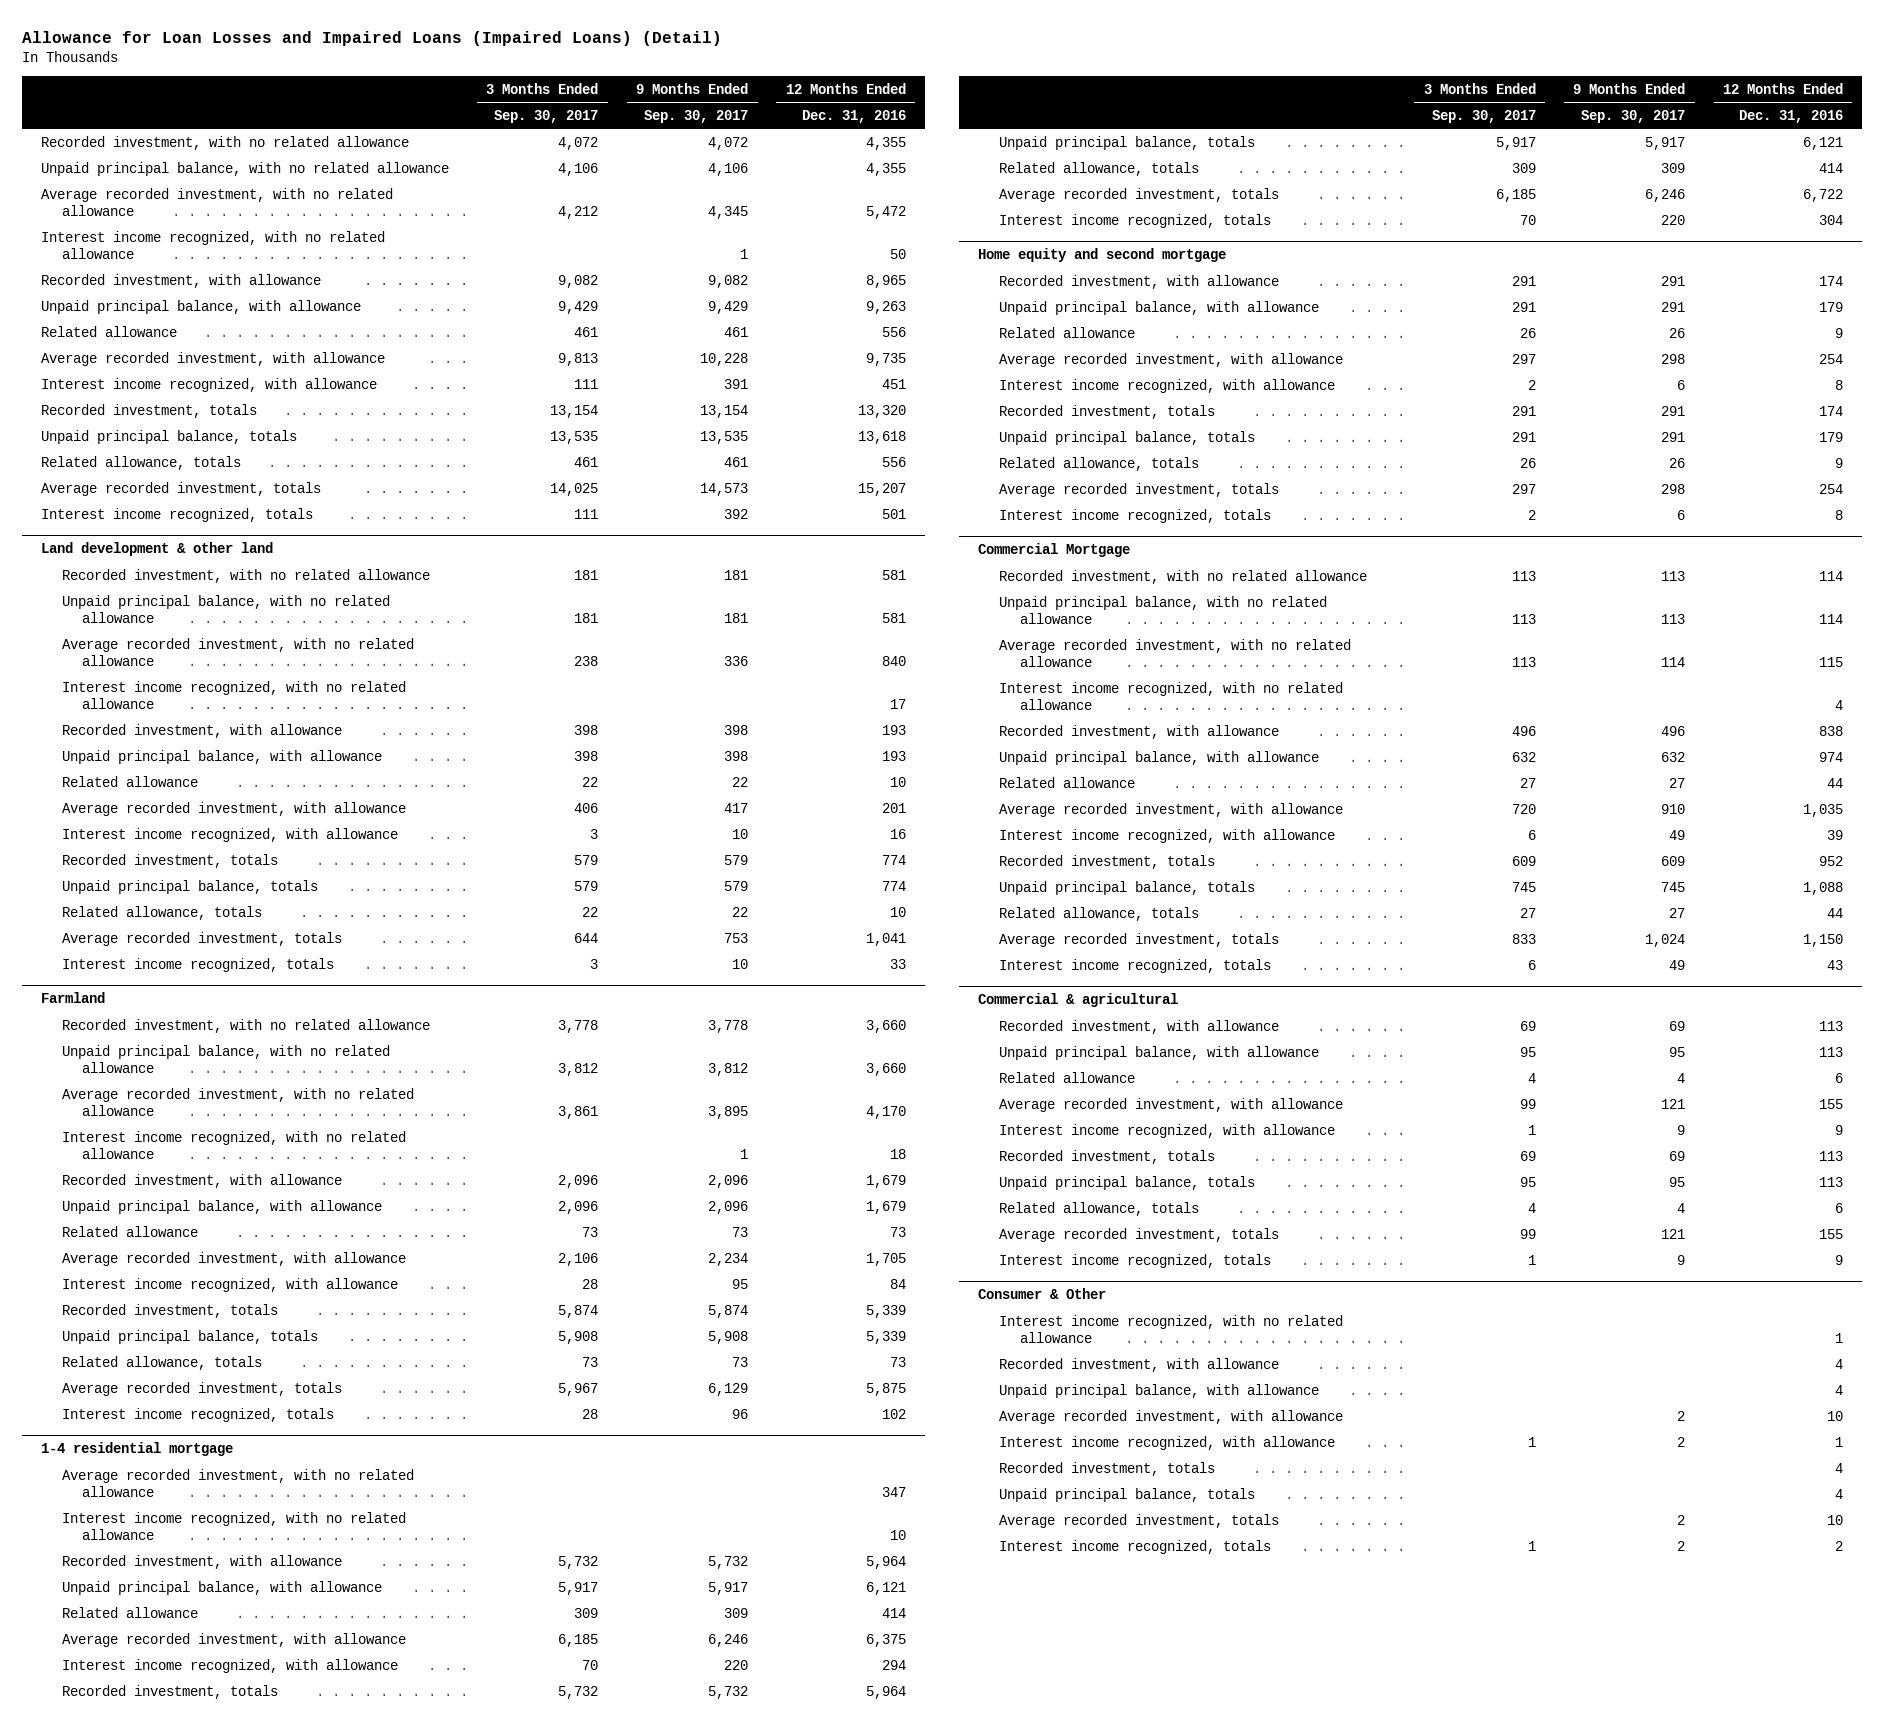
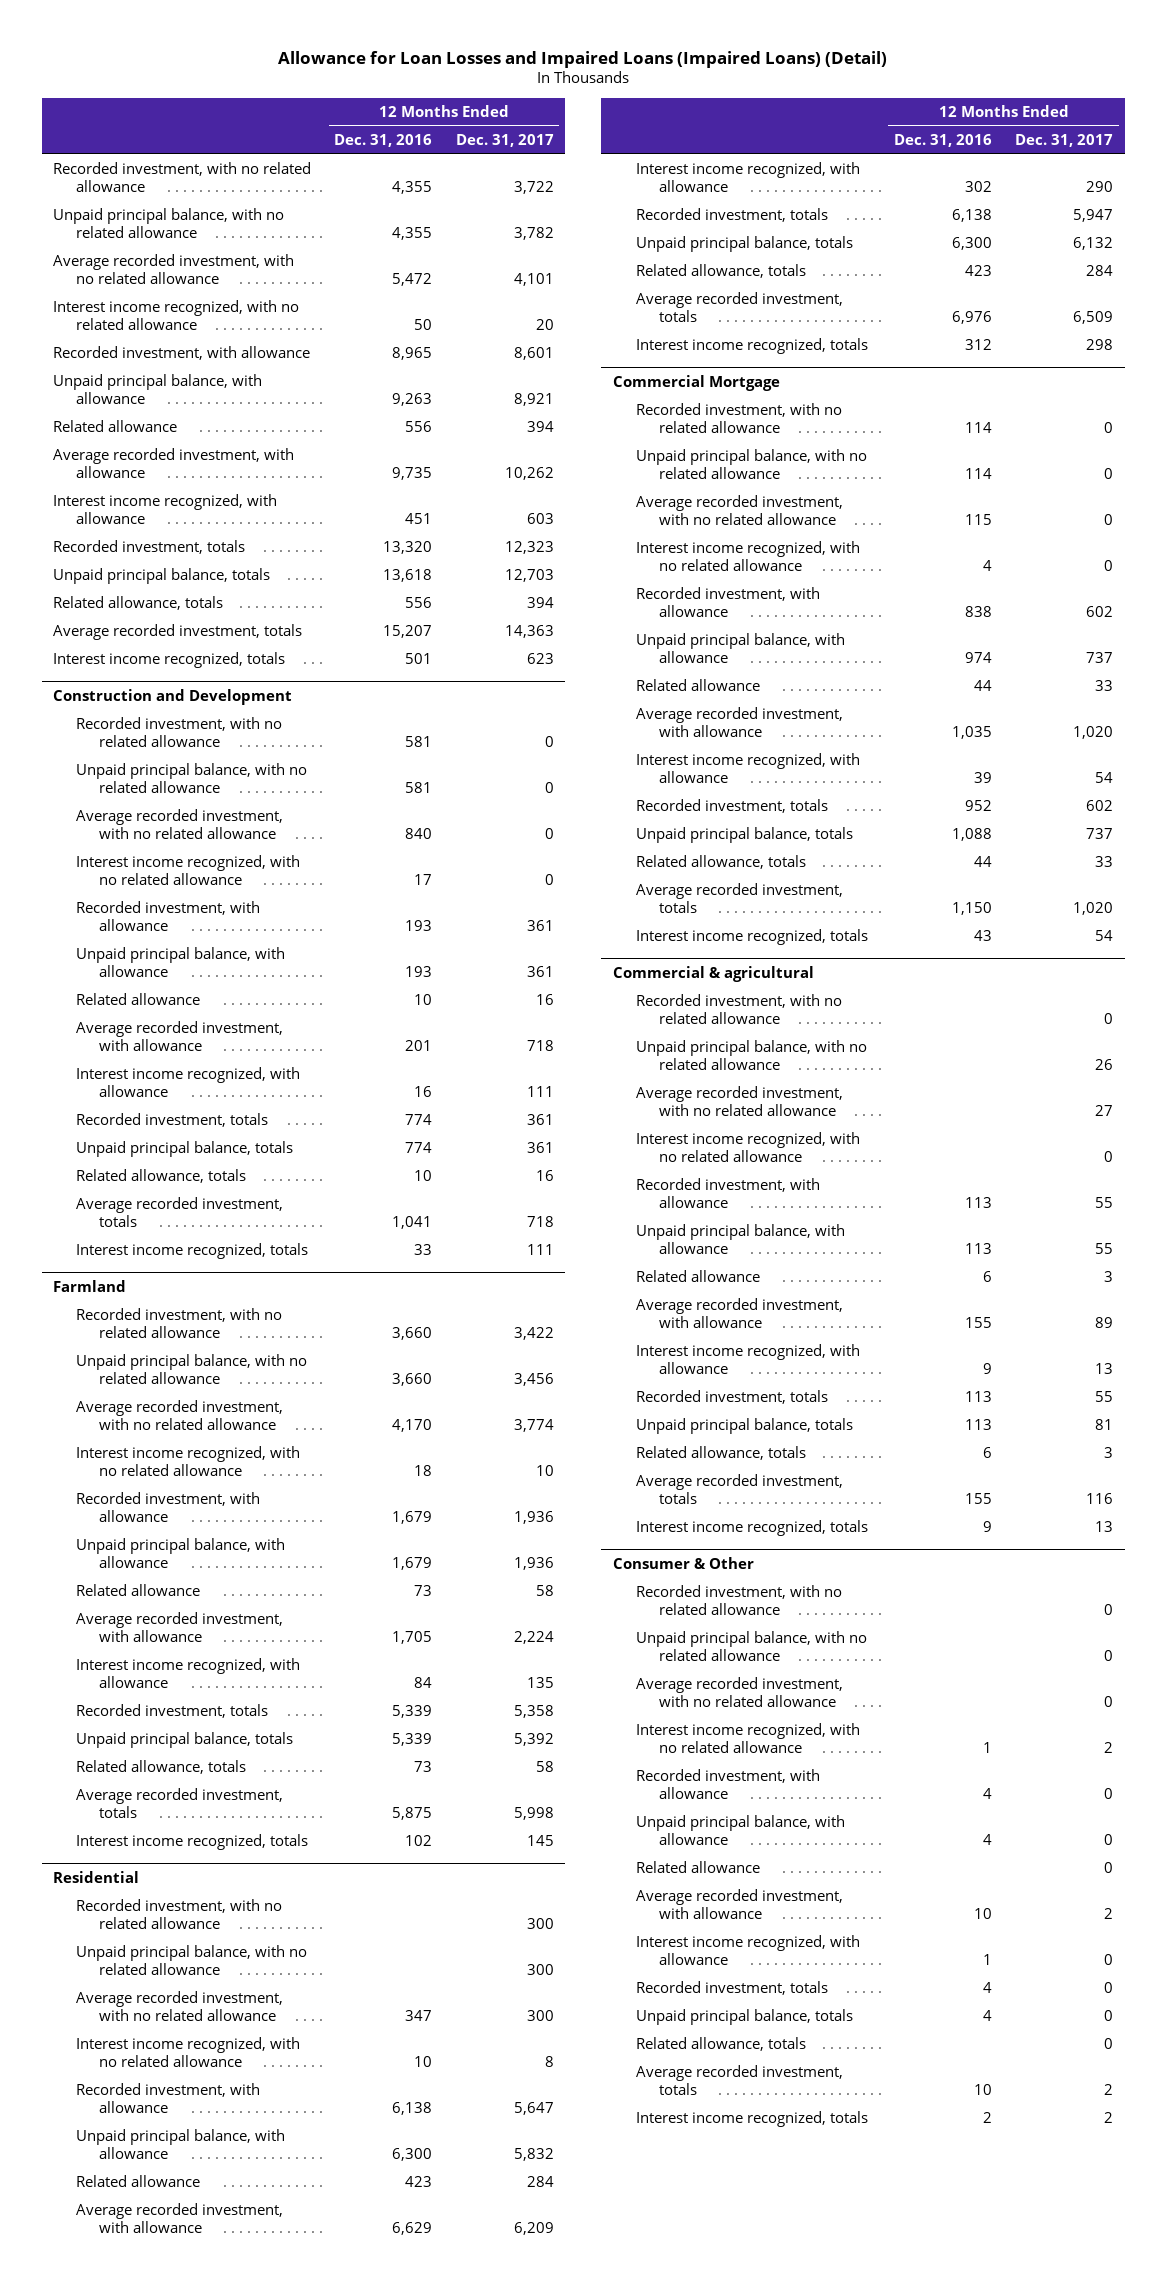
- | 3 Months Ended Sep. 30, 2017 | 9 Months Ended Sep. 30, 2017 | 12 Months Ended Dec. 31, 2016
+ | 12 Months Ended Dec. 31, 2016 | 12 Months Ended Dec. 31, 2017
- Land development & other land
+ Construction and Development
- 1-4 residential mortgage
+ Residential
+ Recorded investment, with no related allowance | | 300
+ Unpaid principal balance, with no related allowance | | 300
- Recorded investment, with allowance | 5,732 | 5,732 | 5,964
- Unpaid principal balance, with allowance | 5,917 | 5,917 | 6,121
- Related allowance | 309 | 309 | 414
- Average recorded investment, with allowance | 6,185 | 6,246 | 6,375
- Interest income recognized, with allowance | 70 | 220 | 294
- Recorded investment, totals | 5,732 | 5,732 | 5,964
- Unpaid principal balance, totals | 5,917 | 5,917 | 6,121
- Related allowance, totals | 309 | 309 | 414
- Average recorded investment, totals | 6,185 | 6,246 | 6,722
- Interest income recognized, totals | 70 | 220 | 304
- Home equity and second mortgage
- Recorded investment, with allowance | 291 | 291 | 174
- Unpaid principal balance, with allowance | 291 | 291 | 179
- Related allowance | 26 | 26 | 9
- Average recorded investment, with allowance | 297 | 298 | 254
- Interest income recognized, with allowance | 2 | 6 | 8
- Recorded investment, totals | 291 | 291 | 174
- Unpaid principal balance, totals | 291 | 291 | 179
- Related allowance, totals | 26 | 26 | 9
- Average recorded investment, totals | 297 | 298 | 254
- Interest income recognized, totals | 2 | 6 | 8
+ Recorded investment, with allowance | 6,138 | 5,647
+ Unpaid principal balance, with allowance | 6,300 | 5,832
+ Related allowance | 423 | 284
+ Average recorded investment, with allowance | 6,629 | 6,209
+ Interest income recognized, with allowance | 302 | 290
+ Recorded investment, totals | 6,138 | 5,947
+ Unpaid principal balance, totals | 6,300 | 6,132
+ Related allowance, totals | 423 | 284
+ Average recorded investment, totals | 6,976 | 6,509
+ Interest income recognized, totals | 312 | 298
@ Commercial & agricultural
+ Recorded investment, with no related allowance | | 0
+ Unpaid principal balance, with no related allowance | | 26
+ Average recorded investment, with no related allowance | | 27
+ Interest income recognized, with no related allowance | | 0
@ Consumer & Other
+ Recorded investment, with no related allowance | | 0
+ Unpaid principal balance, with no related allowance | | 0
+ Average recorded investment, with no related allowance | | 0
+ Related allowance | | 0
+ Related allowance, totals | | 0

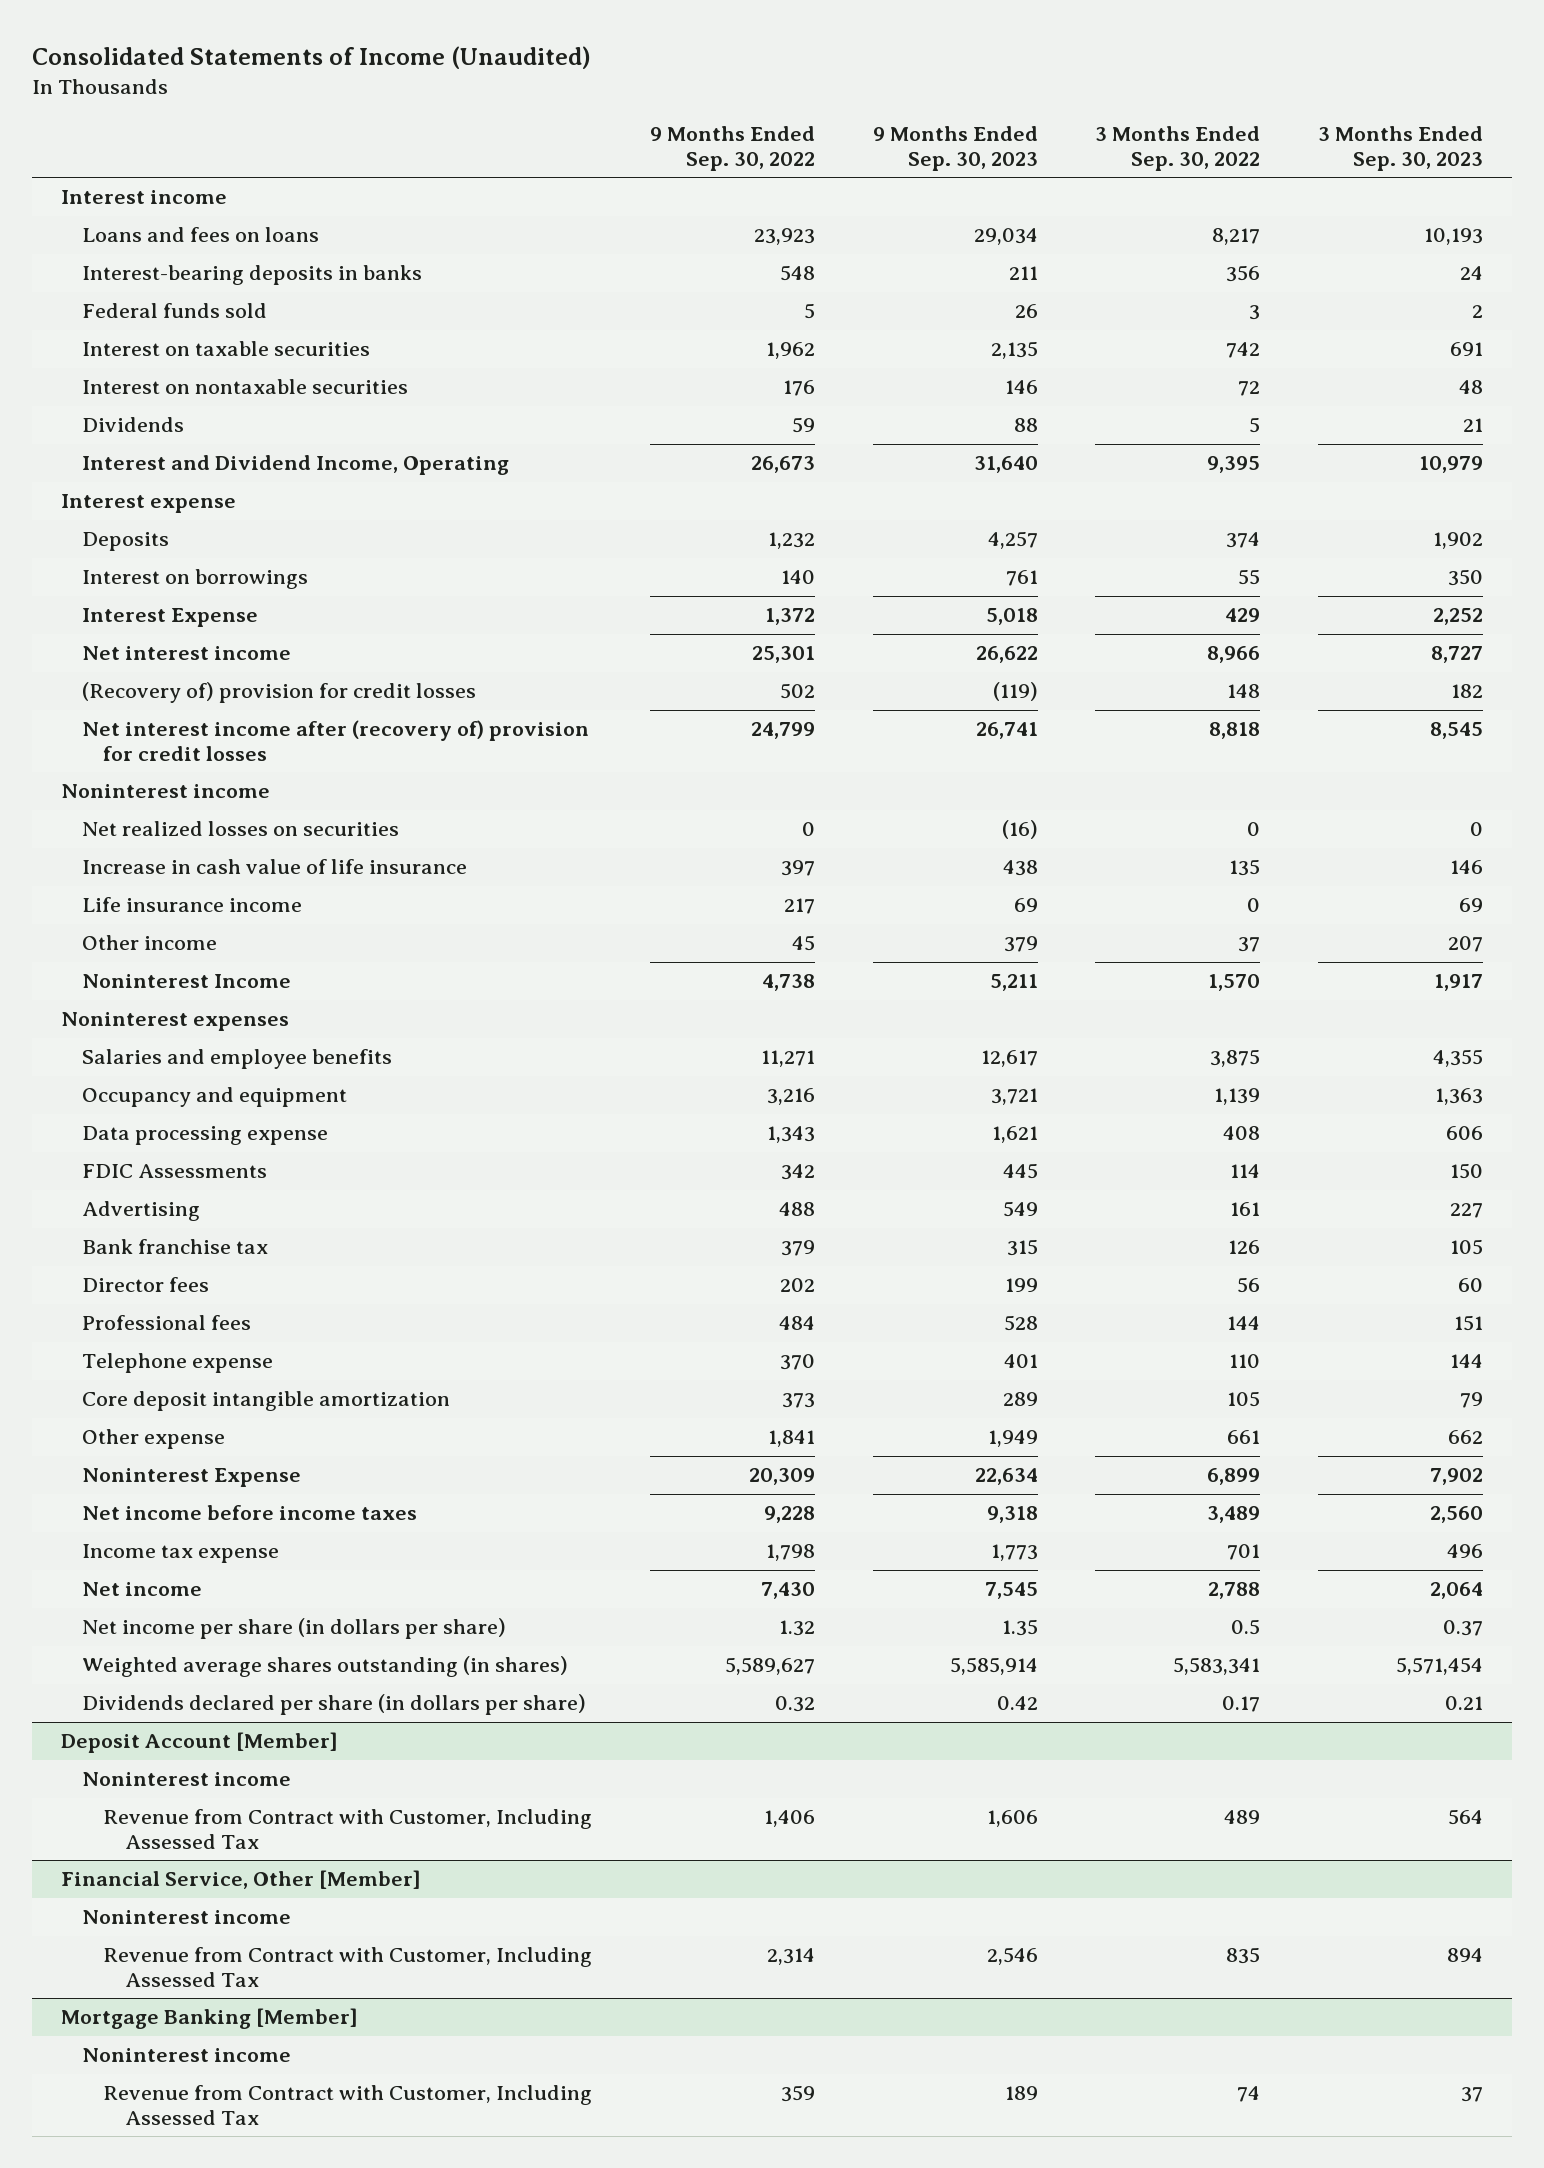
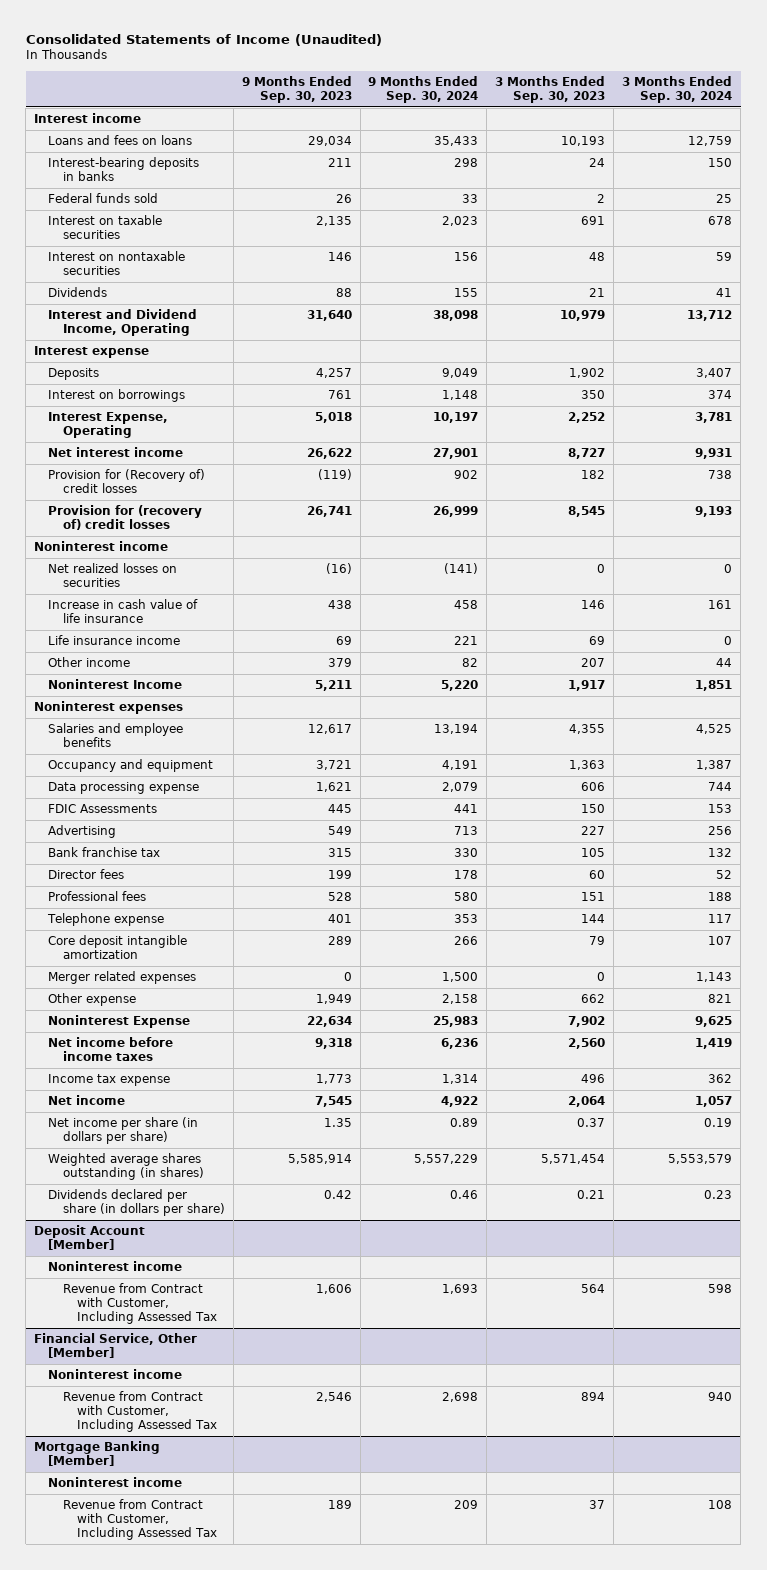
- | 9 Months Ended Sep. 30, 2022 | 9 Months Ended Sep. 30, 2023 | 3 Months Ended Sep. 30, 2022 | 3 Months Ended Sep. 30, 2023
+ | 9 Months Ended Sep. 30, 2023 | 9 Months Ended Sep. 30, 2024 | 3 Months Ended Sep. 30, 2023 | 3 Months Ended Sep. 30, 2024
- Interest Expense | 1,372 | 5,018 | 429 | 2,252
+ Interest Expense, Operating | 5,018 | 10,197 | 2,252 | 3,781
- (Recovery of) provision for credit losses | 502 | (119) | 148 | 182
- Net interest income after (recovery of) provision for credit losses | 24,799 | 26,741 | 8,818 | 8,545
+ Provision for (Recovery of) credit losses | (119) | 902 | 182 | 738
+ Provision for (recovery of) credit losses | 26,741 | 26,999 | 8,545 | 9,193
+ Merger related expenses | 0 | 1,500 | 0 | 1,143

